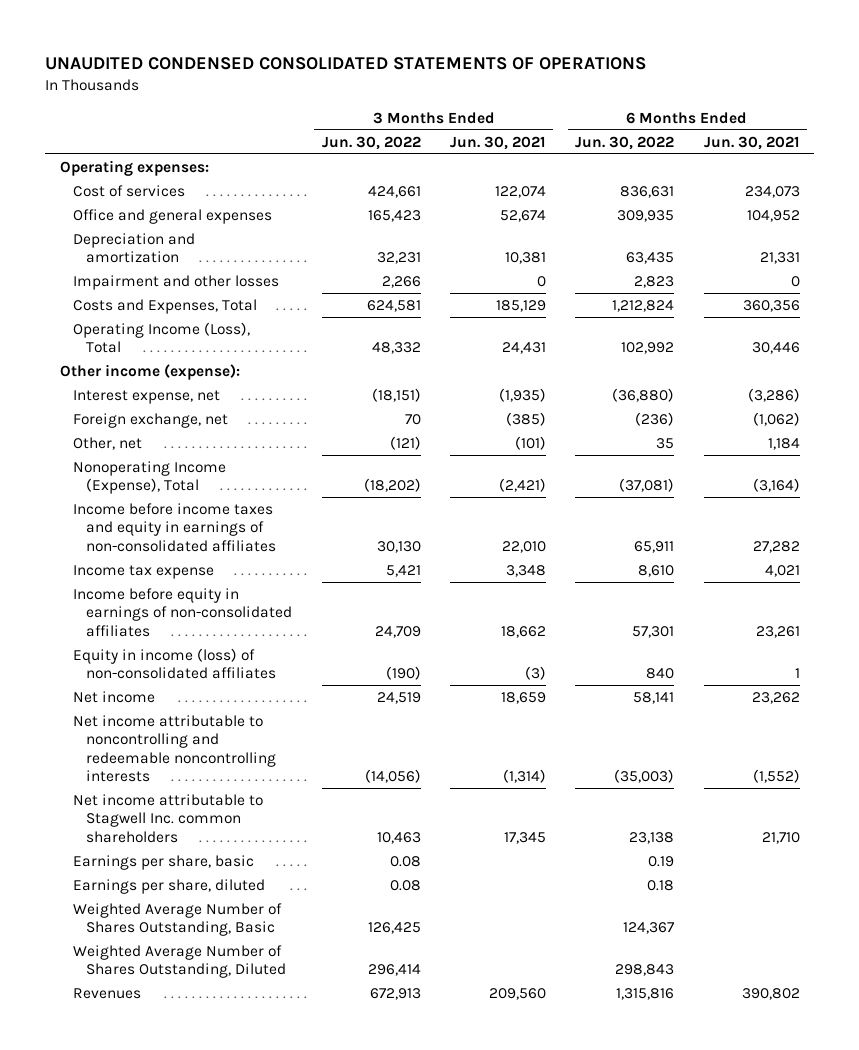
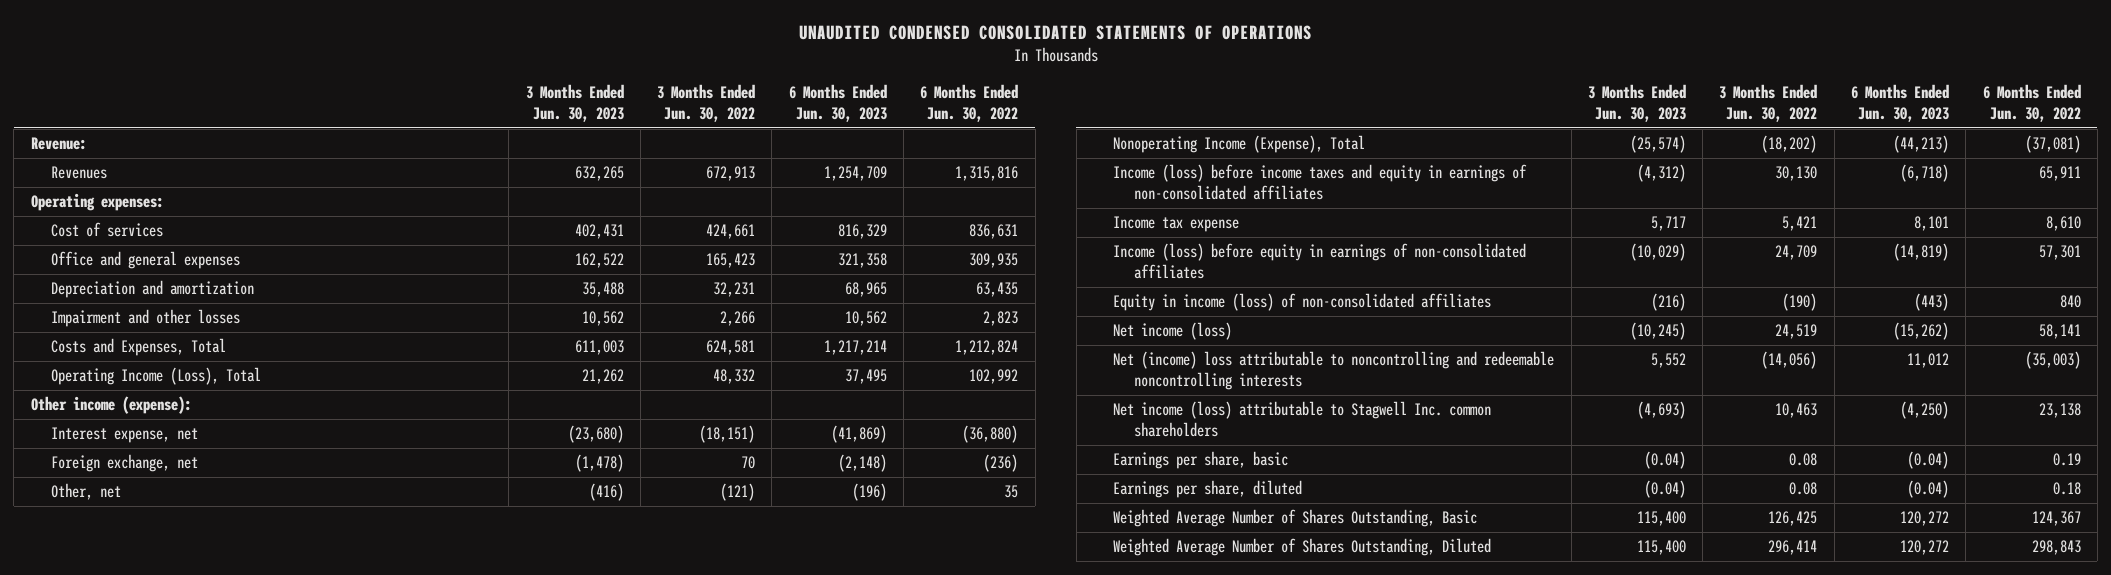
- | 3 Months Ended Jun. 30, 2022 | 3 Months Ended Jun. 30, 2021 | 6 Months Ended Jun. 30, 2022 | 6 Months Ended Jun. 30, 2021
+ | 3 Months Ended Jun. 30, 2023 | 3 Months Ended Jun. 30, 2022 | 6 Months Ended Jun. 30, 2023 | 6 Months Ended Jun. 30, 2022
+ Revenue:
moved up: Revenues | 632,265 | 672,913 | 1,254,709 | 1,315,816
- Income before income taxes and equity in earnings of non-consolidated affiliates | 30,130 | 22,010 | 65,911 | 27,282
+ Income (loss) before income taxes and equity in earnings of non-consolidated affiliates | (4,312) | 30,130 | (6,718) | 65,911
- Income before equity in earnings of non-consolidated affiliates | 24,709 | 18,662 | 57,301 | 23,261
+ Income (loss) before equity in earnings of non-consolidated affiliates | (10,029) | 24,709 | (14,819) | 57,301
- Net income | 24,519 | 18,659 | 58,141 | 23,262
- Net income attributable to noncontrolling and redeemable noncontrolling interests | (14,056) | (1,314) | (35,003) | (1,552)
- Net income attributable to Stagwell Inc. common shareholders | 10,463 | 17,345 | 23,138 | 21,710
+ Net income (loss) | (10,245) | 24,519 | (15,262) | 58,141
+ Net (income) loss attributable to noncontrolling and redeemable noncontrolling interests | 5,552 | (14,056) | 11,012 | (35,003)
+ Net income (loss) attributable to Stagwell Inc. common shareholders | (4,693) | 10,463 | (4,250) | 23,138

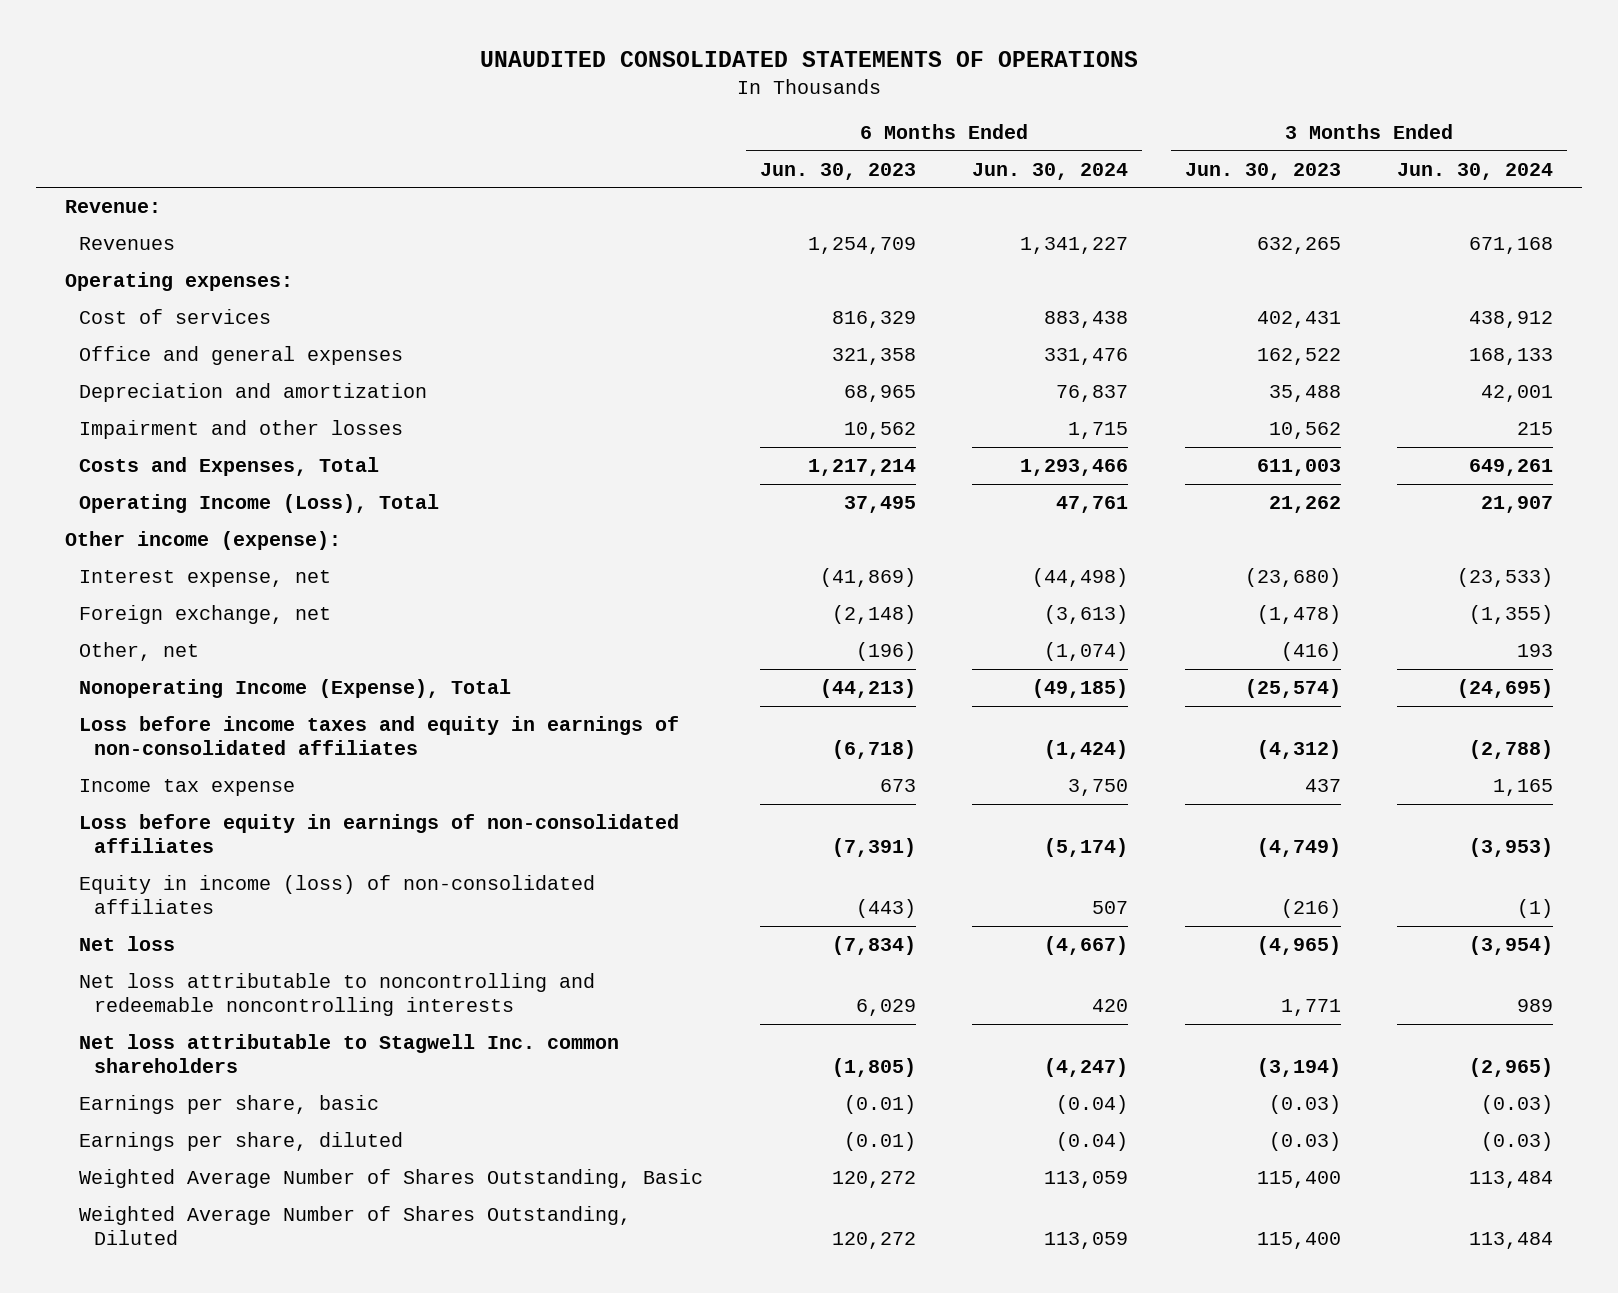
- UNAUDITED CONDENSED CONSOLIDATED STATEMENTS OF OPERATIONS
+ UNAUDITED CONSOLIDATED STATEMENTS OF OPERATIONS
- | 3 Months Ended Jun. 30, 2023 | 3 Months Ended Jun. 30, 2022 | 6 Months Ended Jun. 30, 2023 | 6 Months Ended Jun. 30, 2022
+ | 6 Months Ended Jun. 30, 2023 | 6 Months Ended Jun. 30, 2024 | 3 Months Ended Jun. 30, 2023 | 3 Months Ended Jun. 30, 2024
- Income (loss) before income taxes and equity in earnings of non-consolidated affiliates | (4,312) | 30,130 | (6,718) | 65,911
- Income tax expense | 5,717 | 5,421 | 8,101 | 8,610
- Income (loss) before equity in earnings of non-consolidated affiliates | (10,029) | 24,709 | (14,819) | 57,301
+ Loss before income taxes and equity in earnings of non-consolidated affiliates | (6,718) | (1,424) | (4,312) | (2,788)
+ Income tax expense | 673 | 3,750 | 437 | 1,165
+ Loss before equity in earnings of non-consolidated affiliates | (7,391) | (5,174) | (4,749) | (3,953)
- Net income (loss) | (10,245) | 24,519 | (15,262) | 58,141
- Net (income) loss attributable to noncontrolling and redeemable noncontrolling interests | 5,552 | (14,056) | 11,012 | (35,003)
- Net income (loss) attributable to Stagwell Inc. common shareholders | (4,693) | 10,463 | (4,250) | 23,138
- Earnings per share, basic | (0.04) | 0.08 | (0.04) | 0.19
- Earnings per share, diluted | (0.04) | 0.08 | (0.04) | 0.18
+ Net loss | (7,834) | (4,667) | (4,965) | (3,954)
+ Net loss attributable to noncontrolling and redeemable noncontrolling interests | 6,029 | 420 | 1,771 | 989
+ Net loss attributable to Stagwell Inc. common shareholders | (1,805) | (4,247) | (3,194) | (2,965)
+ Earnings per share, basic | (0.01) | (0.04) | (0.03) | (0.03)
+ Earnings per share, diluted | (0.01) | (0.04) | (0.03) | (0.03)

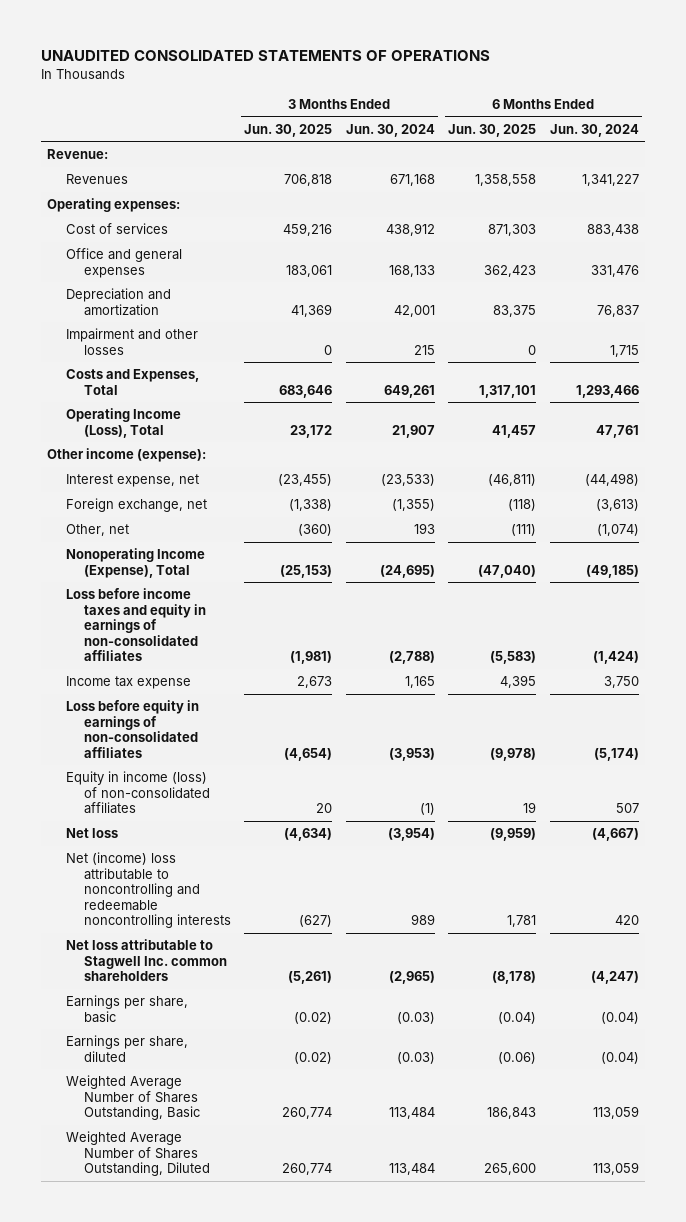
- | 6 Months Ended Jun. 30, 2023 | 6 Months Ended Jun. 30, 2024 | 3 Months Ended Jun. 30, 2023 | 3 Months Ended Jun. 30, 2024
+ | 3 Months Ended Jun. 30, 2025 | 3 Months Ended Jun. 30, 2024 | 6 Months Ended Jun. 30, 2025 | 6 Months Ended Jun. 30, 2024
- Net loss attributable to noncontrolling and redeemable noncontrolling interests | 6,029 | 420 | 1,771 | 989
+ Net (income) loss attributable to noncontrolling and redeemable noncontrolling interests | (627) | 989 | 1,781 | 420

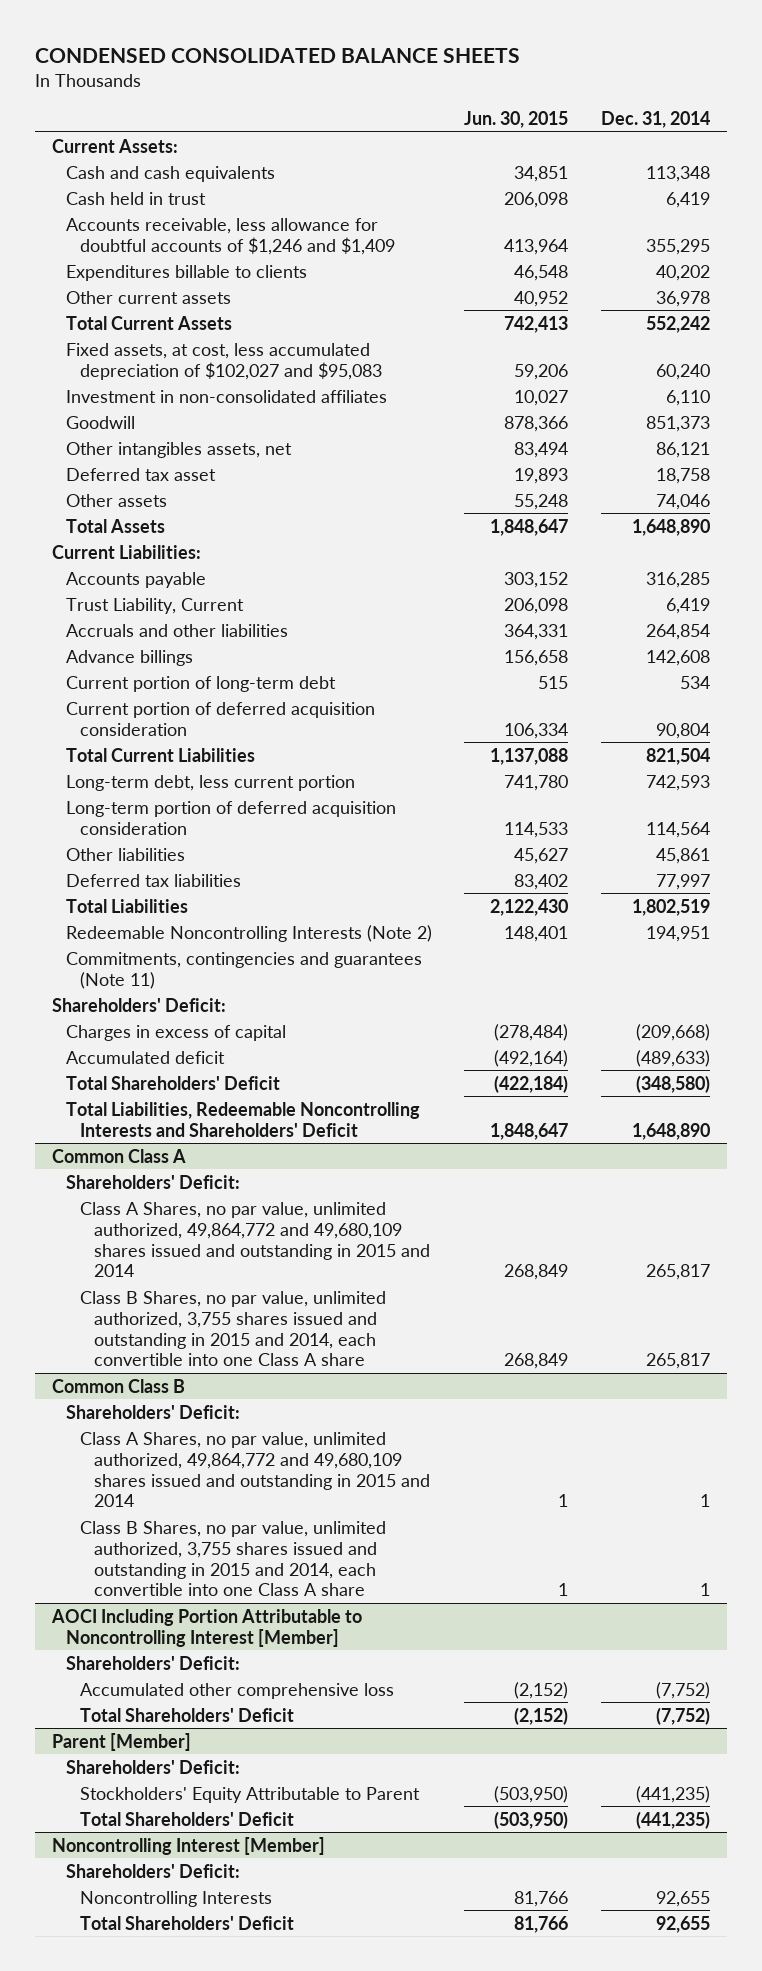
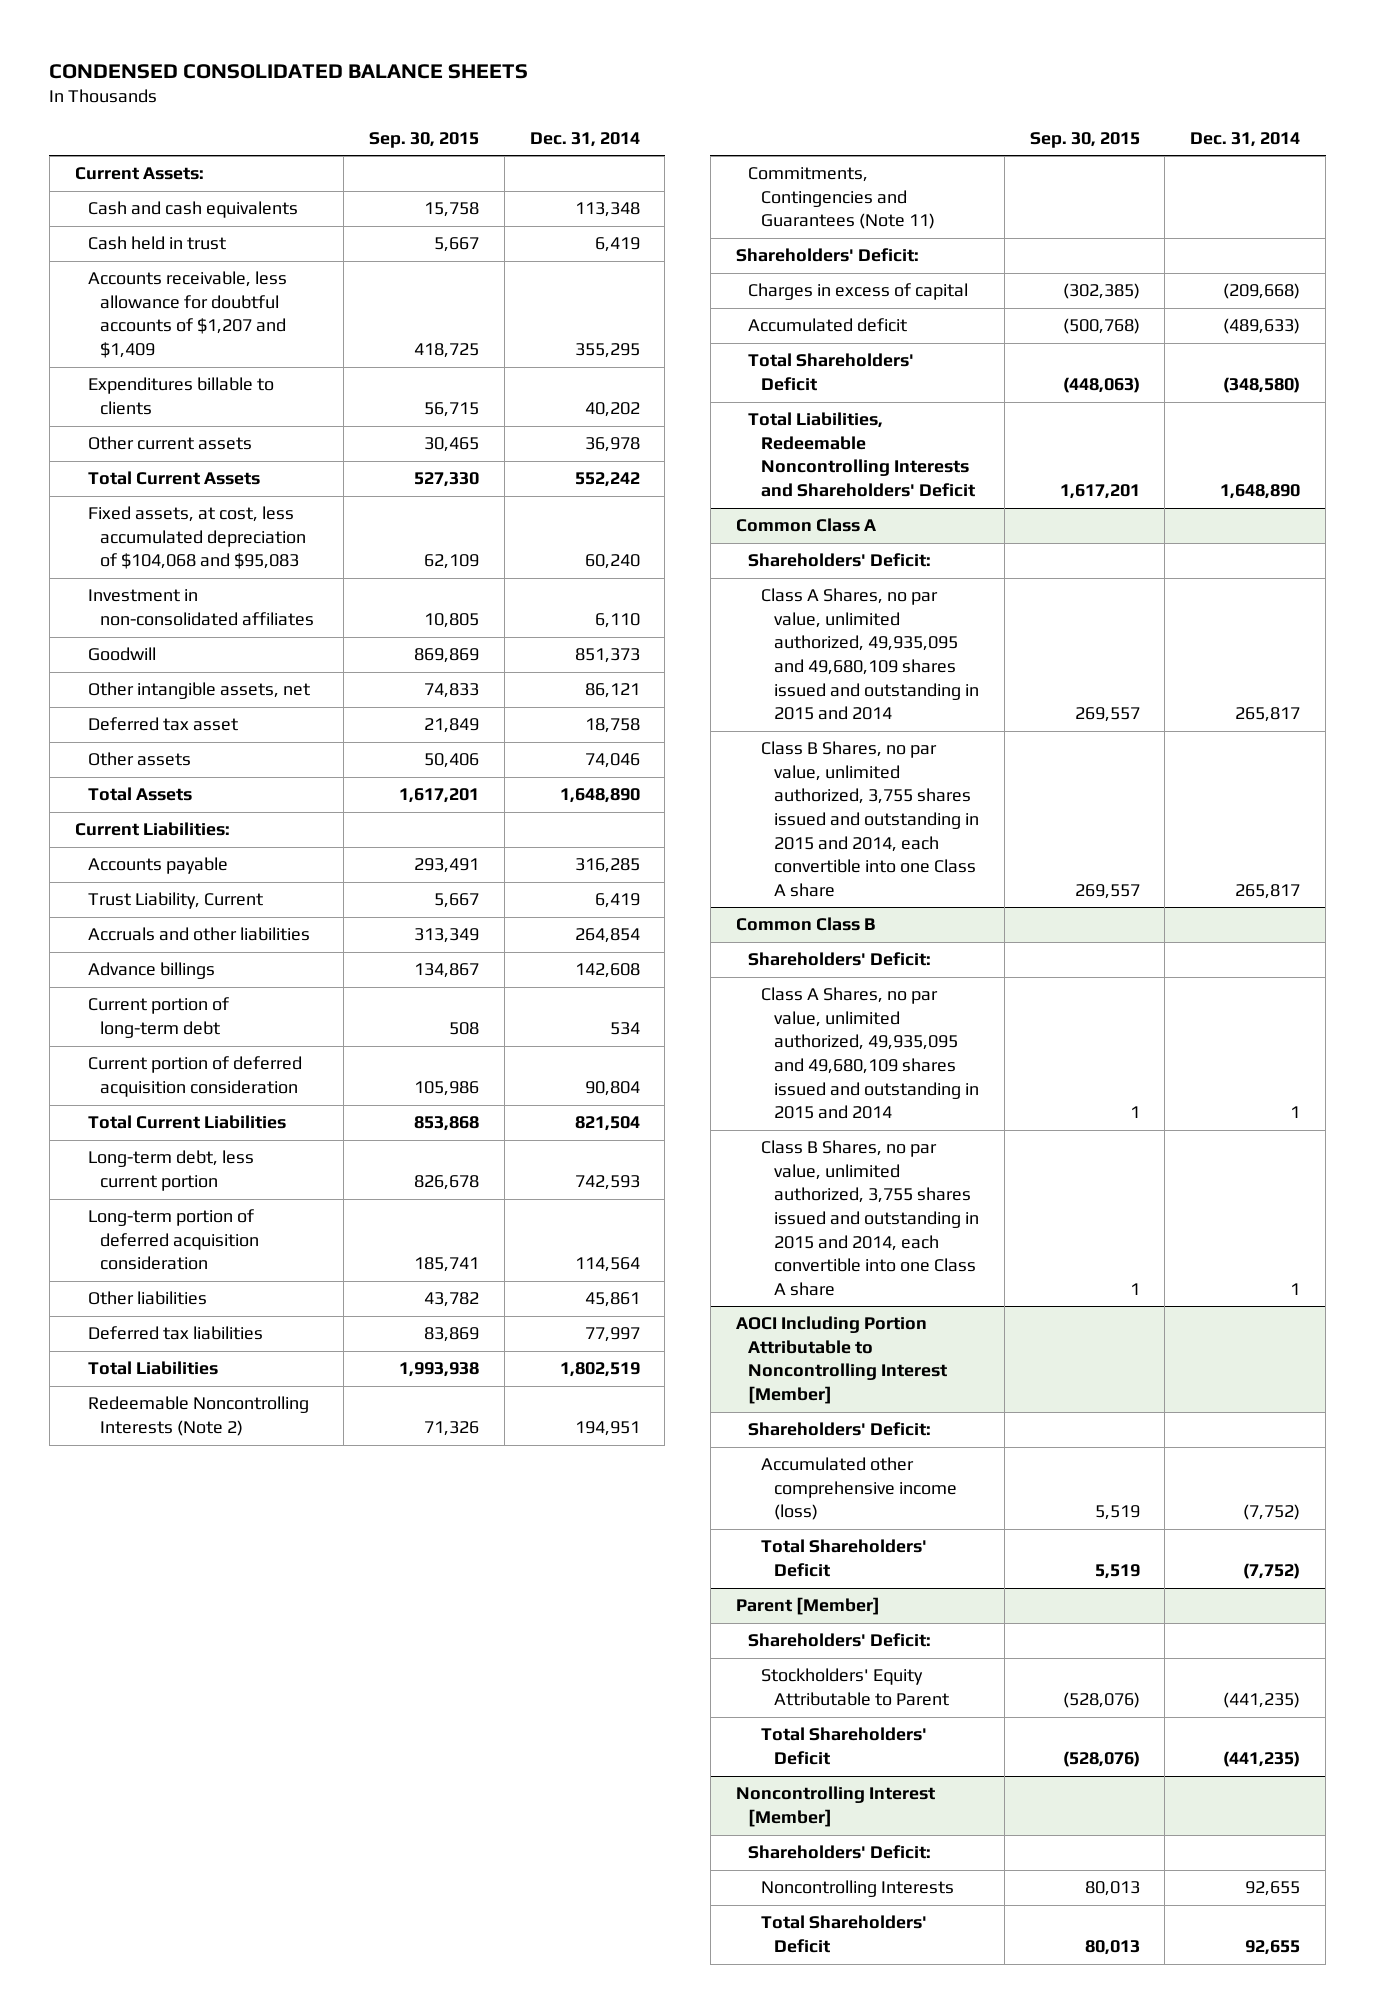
- | Jun. 30, 2015 | Dec. 31, 2014
+ | Sep. 30, 2015 | Dec. 31, 2014
- Accounts receivable, less allowance for doubtful accounts of $1,246 and $1,409 | 413,964 | 355,295
+ Accounts receivable, less allowance for doubtful accounts of $1,207 and $1,409 | 418,725 | 355,295
- Fixed assets, at cost, less accumulated depreciation of $102,027 and $95,083 | 59,206 | 60,240
+ Fixed assets, at cost, less accumulated depreciation of $104,068 and $95,083 | 62,109 | 60,240
- Other intangibles assets, net | 83,494 | 86,121
+ Other intangible assets, net | 74,833 | 86,121
- Commitments, contingencies and guarantees (Note 11)
+ Commitments, Contingencies and Guarantees (Note 11)
@ Common Class A
- Class A Shares, no par value, unlimited authorized, 49,864,772 and 49,680,109 shares issued and outstanding in 2015 and 2014 | 268,849 | 265,817
+ Class A Shares, no par value, unlimited authorized, 49,935,095 and 49,680,109 shares issued and outstanding in 2015 and 2014 | 269,557 | 265,817
@ Common Class B
- Class A Shares, no par value, unlimited authorized, 49,864,772 and 49,680,109 shares issued and outstanding in 2015 and 2014 | 1 | 1
+ Class A Shares, no par value, unlimited authorized, 49,935,095 and 49,680,109 shares issued and outstanding in 2015 and 2014 | 1 | 1
@ AOCI Including Portion Attributable to Noncontrolling Interest [Member]
- Accumulated other comprehensive loss | (2,152) | (7,752)
+ Accumulated other comprehensive income (loss) | 5,519 | (7,752)

